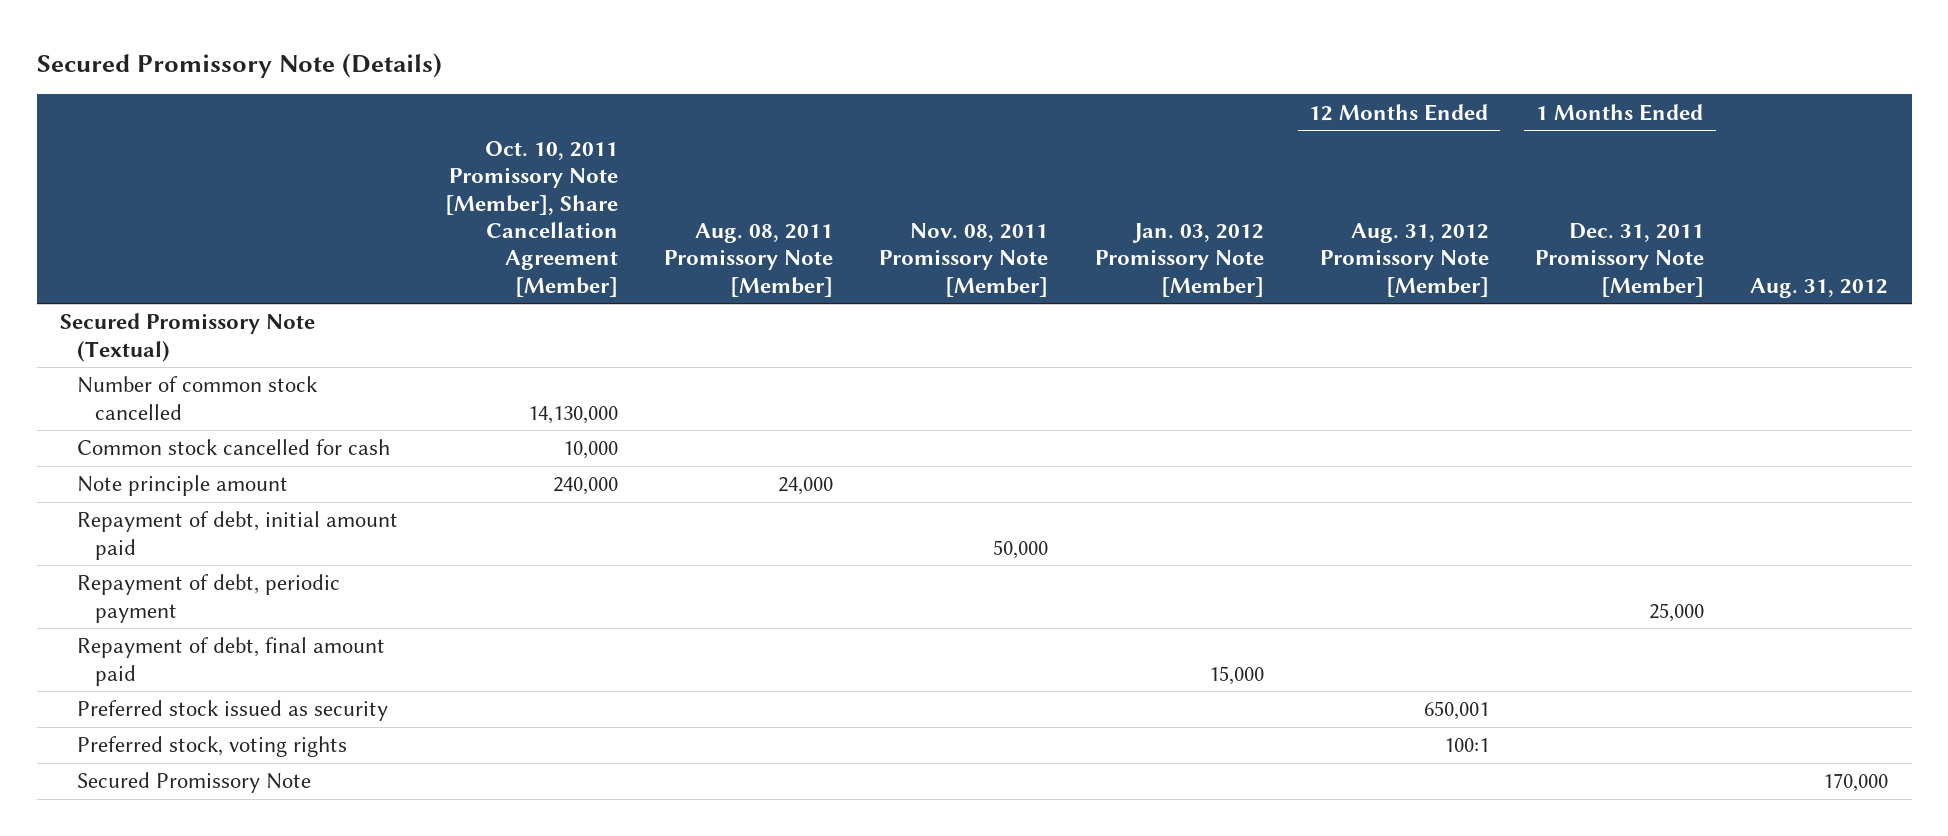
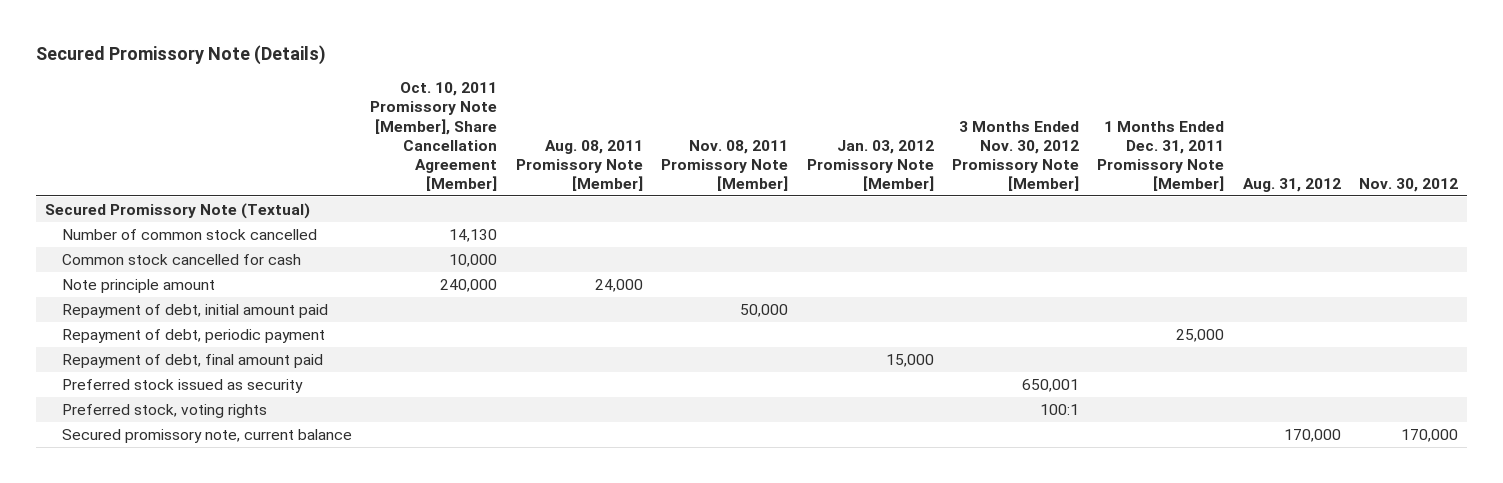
- | Oct. 10, 2011 Promissory Note [Member], Share Cancellation Agreement [Member] | Aug. 08, 2011 Promissory Note [Member] | Nov. 08, 2011 Promissory Note [Member] | Jan. 03, 2012 Promissory Note [Member] | 12 Months Ended Aug. 31, 2012 Promissory Note [Member] | 1 Months Ended Dec. 31, 2011 Promissory Note [Member] | Aug. 31, 2012
+ | Oct. 10, 2011 Promissory Note [Member], Share Cancellation Agreement [Member] | Aug. 08, 2011 Promissory Note [Member] | Nov. 08, 2011 Promissory Note [Member] | Jan. 03, 2012 Promissory Note [Member] | 3 Months Ended Nov. 30, 2012 Promissory Note [Member] | 1 Months Ended Dec. 31, 2011 Promissory Note [Member] | Aug. 31, 2012 | Nov. 30, 2012
- Number of common stock cancelled | 14,130,000 | | | | | |
+ Number of common stock cancelled | 14,130 | | | | | | |
- Secured Promissory Note | | | | | | | 170,000
+ Secured promissory note, current balance | | | | | | | 170,000 | 170,000

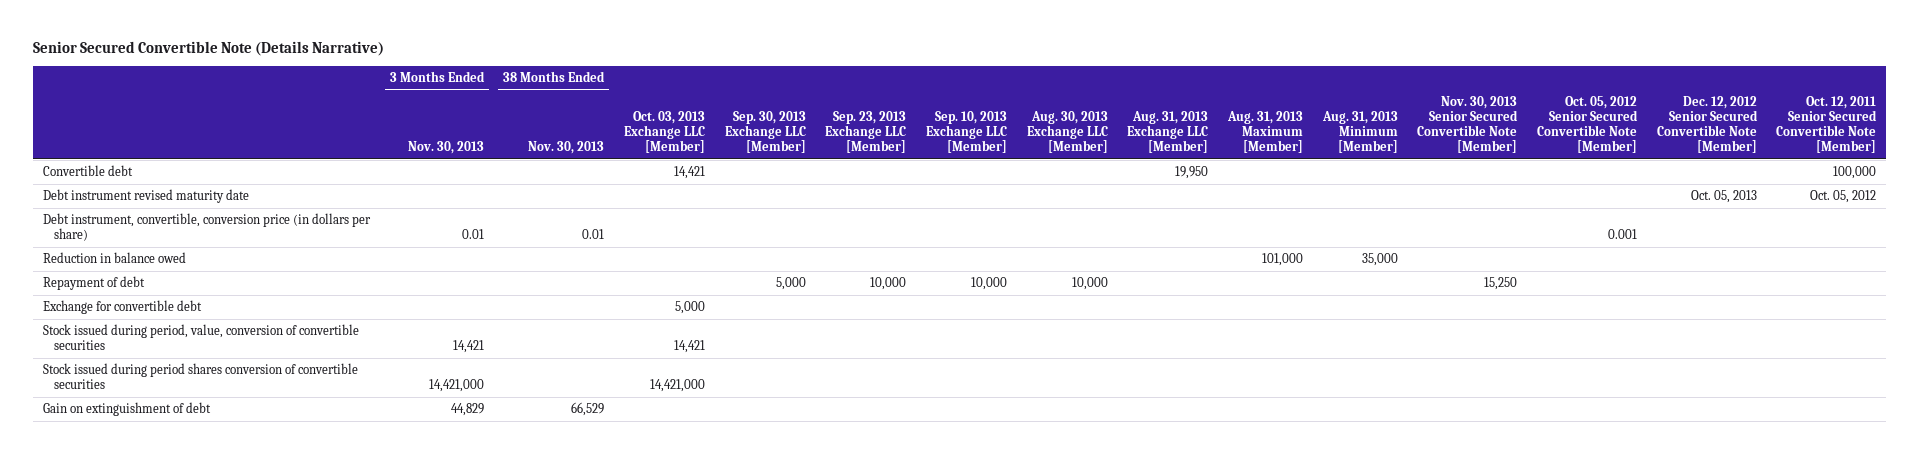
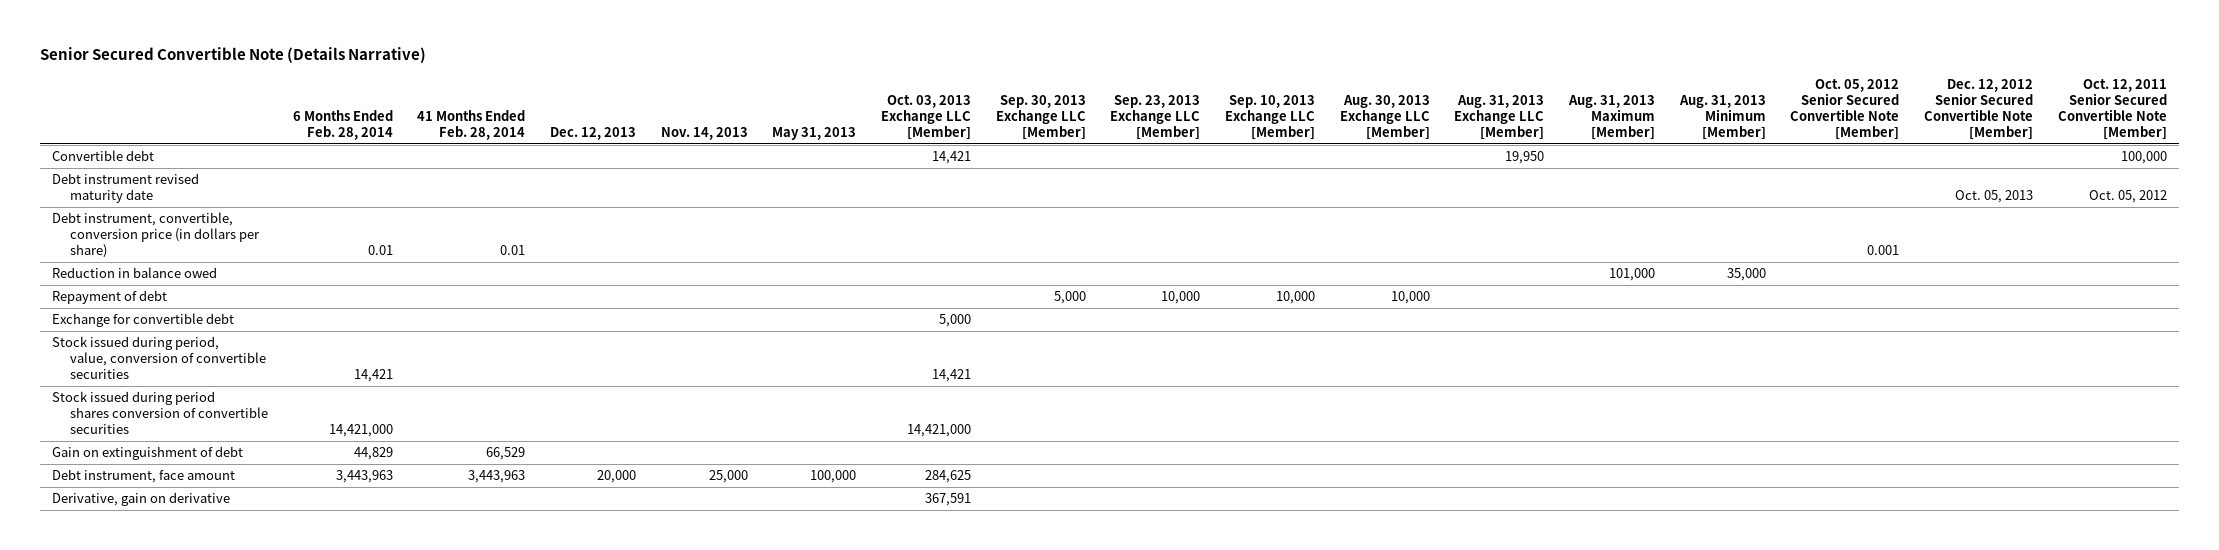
- | 3 Months Ended Nov. 30, 2013 | 38 Months Ended Nov. 30, 2013 | Oct. 03, 2013 Exchange LLC [Member] | Sep. 30, 2013 Exchange LLC [Member] | Sep. 23, 2013 Exchange LLC [Member] | Sep. 10, 2013 Exchange LLC [Member] | Aug. 30, 2013 Exchange LLC [Member] | Aug. 31, 2013 Exchange LLC [Member] | Aug. 31, 2013 Maximum [Member] | Aug. 31, 2013 Minimum [Member] | Nov. 30, 2013 Senior Secured Convertible Note [Member] | Oct. 05, 2012 Senior Secured Convertible Note [Member] | Dec. 12, 2012 Senior Secured Convertible Note [Member] | Oct. 12, 2011 Senior Secured Convertible Note [Member]
+ | 6 Months Ended Feb. 28, 2014 | 41 Months Ended Feb. 28, 2014 | Dec. 12, 2013 | Nov. 14, 2013 | May 31, 2013 | Oct. 03, 2013 Exchange LLC [Member] | Sep. 30, 2013 Exchange LLC [Member] | Sep. 23, 2013 Exchange LLC [Member] | Sep. 10, 2013 Exchange LLC [Member] | Aug. 30, 2013 Exchange LLC [Member] | Aug. 31, 2013 Exchange LLC [Member] | Aug. 31, 2013 Maximum [Member] | Aug. 31, 2013 Minimum [Member] | Oct. 05, 2012 Senior Secured Convertible Note [Member] | Dec. 12, 2012 Senior Secured Convertible Note [Member] | Oct. 12, 2011 Senior Secured Convertible Note [Member]
+ Debt instrument, face amount | 3,443,963 | 3,443,963 | 20,000 | 25,000 | 100,000 | 284,625 | | | | | | | | | |
+ Derivative, gain on derivative | | | | | | 367,591 | | | | | | | | | |

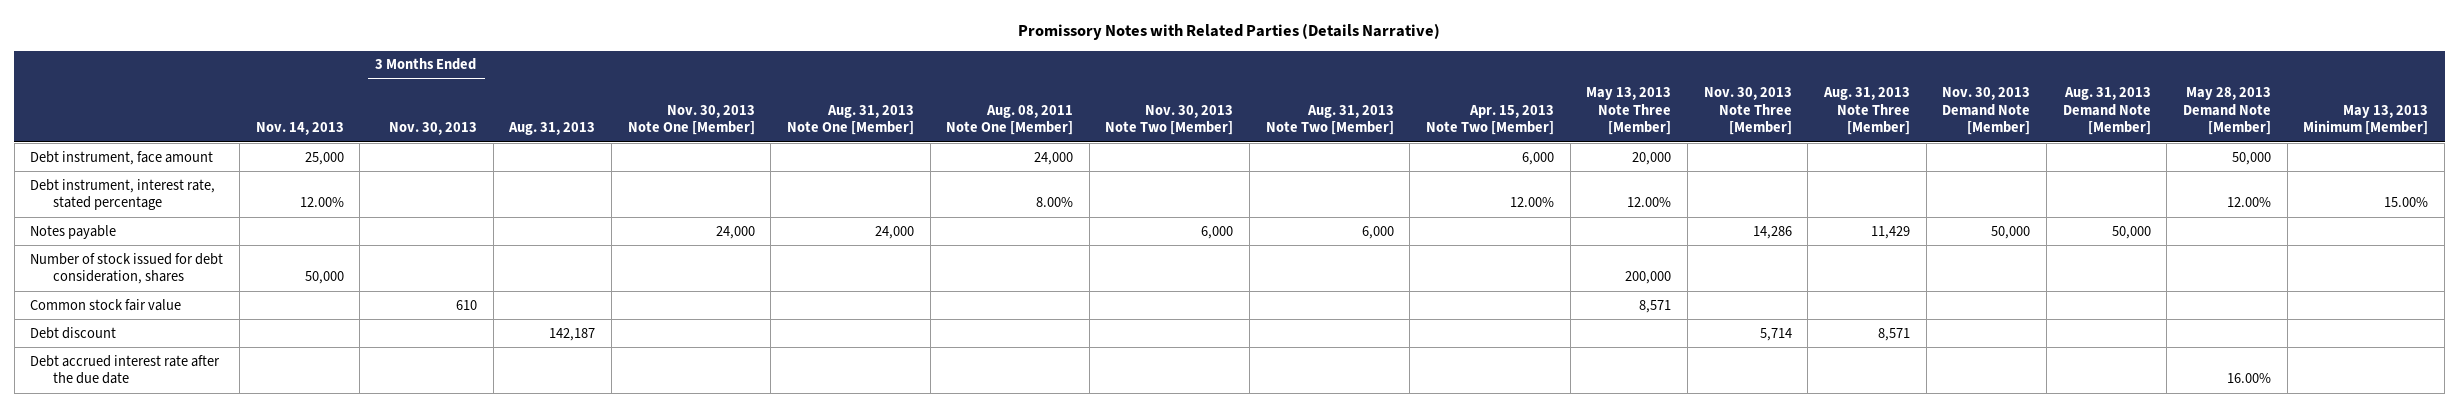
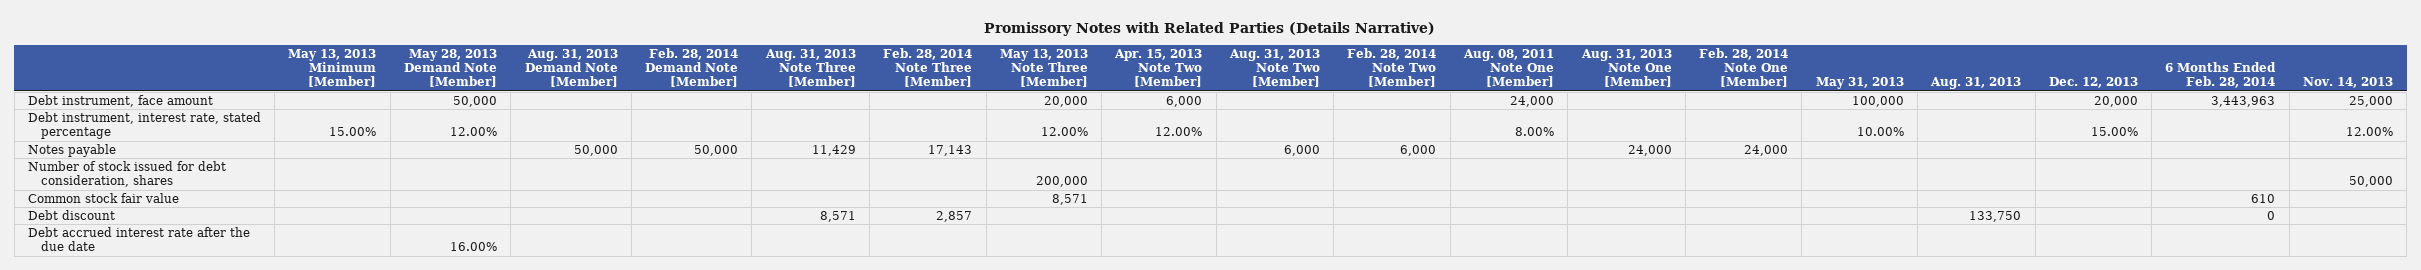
- | Nov. 14, 2013 | 3 Months Ended Nov. 30, 2013 | Aug. 31, 2013 | Nov. 30, 2013 Note One [Member] | Aug. 31, 2013 Note One [Member] | Aug. 08, 2011 Note One [Member] | Nov. 30, 2013 Note Two [Member] | Aug. 31, 2013 Note Two [Member] | Apr. 15, 2013 Note Two [Member] | May 13, 2013 Note Three [Member] | Nov. 30, 2013 Note Three [Member] | Aug. 31, 2013 Note Three [Member] | Nov. 30, 2013 Demand Note [Member] | Aug. 31, 2013 Demand Note [Member] | May 28, 2013 Demand Note [Member] | May 13, 2013 Minimum [Member]
+ | May 13, 2013 Minimum [Member] | May 28, 2013 Demand Note [Member] | Aug. 31, 2013 Demand Note [Member] | Feb. 28, 2014 Demand Note [Member] | Aug. 31, 2013 Note Three [Member] | Feb. 28, 2014 Note Three [Member] | May 13, 2013 Note Three [Member] | Apr. 15, 2013 Note Two [Member] | Aug. 31, 2013 Note Two [Member] | Feb. 28, 2014 Note Two [Member] | Aug. 08, 2011 Note One [Member] | Aug. 31, 2013 Note One [Member] | Feb. 28, 2014 Note One [Member] | May 31, 2013 | Aug. 31, 2013 | Dec. 12, 2013 | 6 Months Ended Feb. 28, 2014 | Nov. 14, 2013
- Debt discount | | | 142,187 | | | | | | | | 5,714 | 8,571 | | | |
+ Debt discount | | | | | 8,571 | 2,857 | | | | | | | | | 133,750 | | 0 |

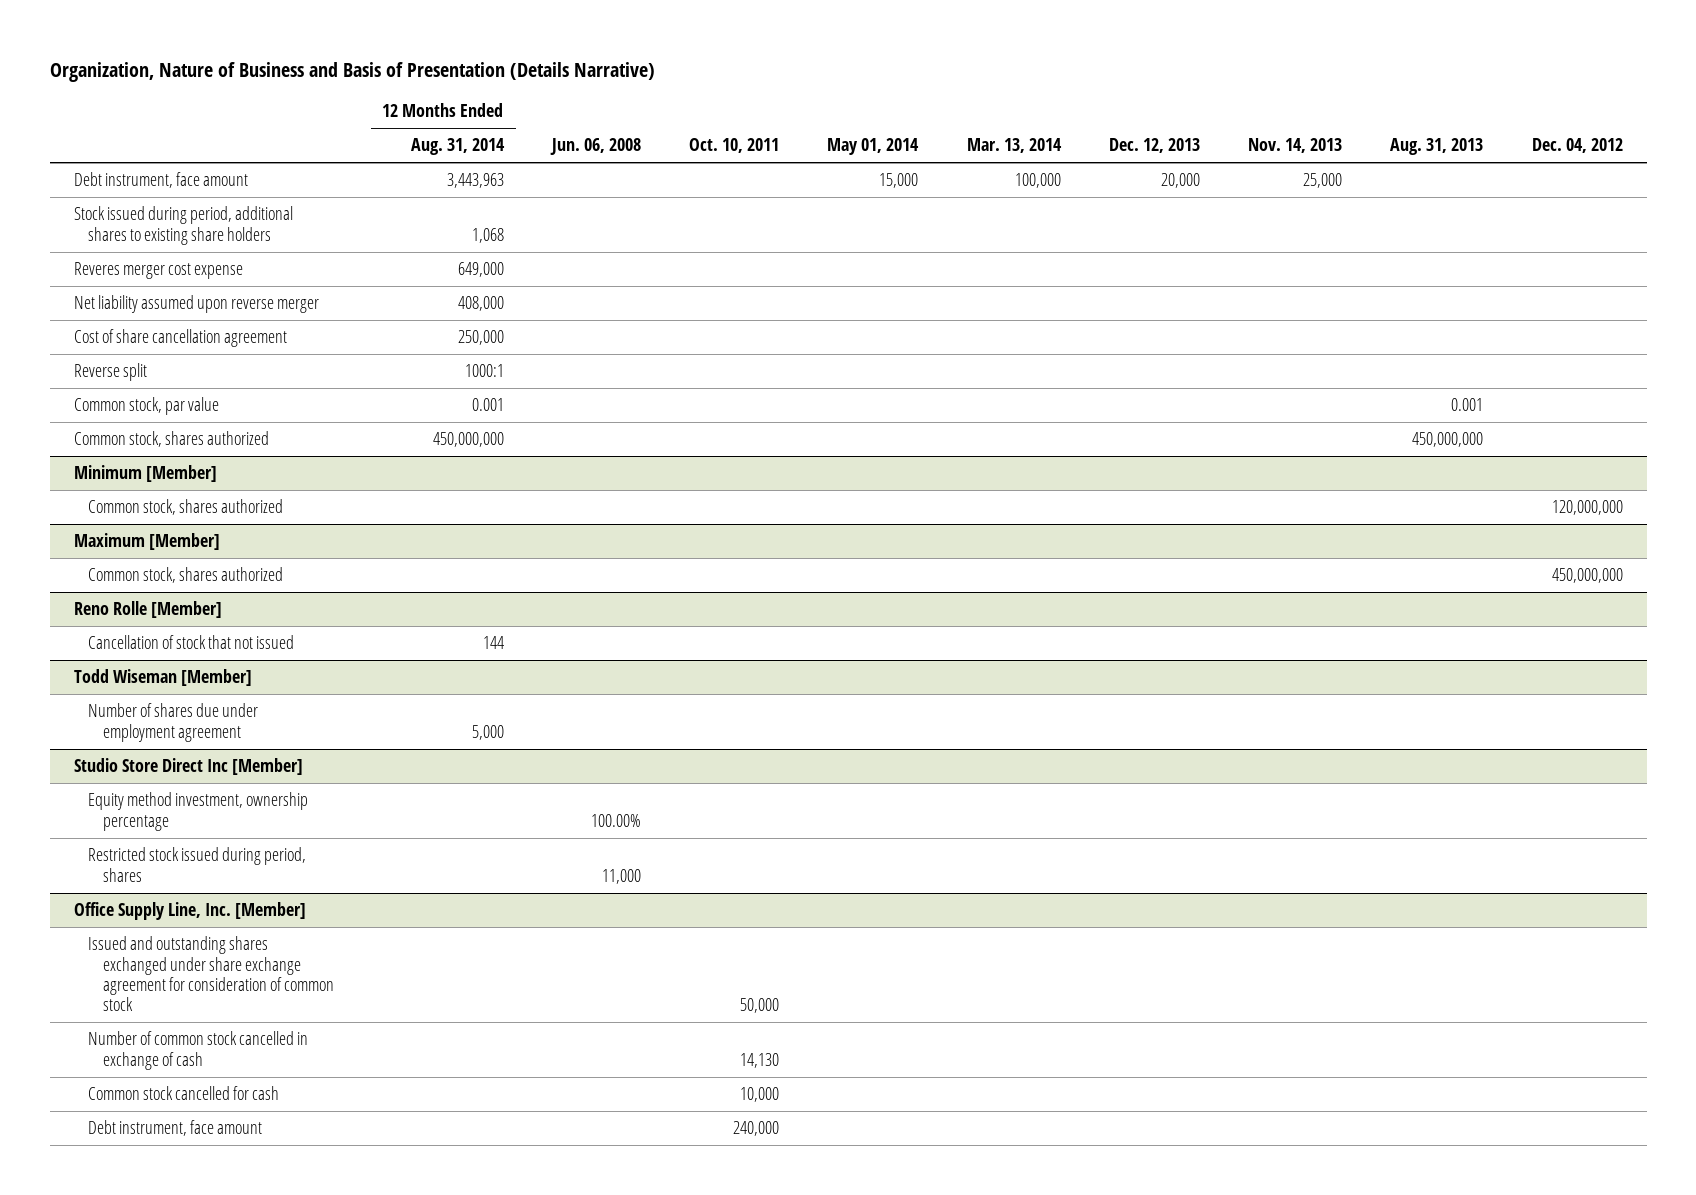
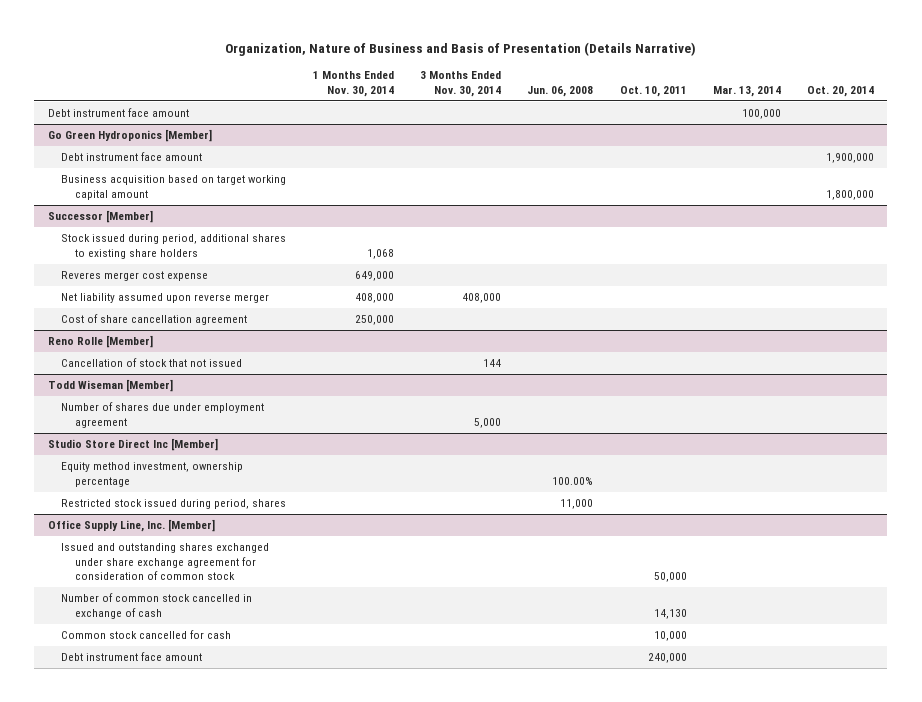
- | 12 Months Ended Aug. 31, 2014 | Jun. 06, 2008 | Oct. 10, 2011 | May 01, 2014 | Mar. 13, 2014 | Dec. 12, 2013 | Nov. 14, 2013 | Aug. 31, 2013 | Dec. 04, 2012
+ | 1 Months Ended Nov. 30, 2014 | 3 Months Ended Nov. 30, 2014 | Jun. 06, 2008 | Oct. 10, 2011 | Mar. 13, 2014 | Oct. 20, 2014
- Debt instrument, face amount | 3,443,963 | | | 15,000 | 100,000 | 20,000 | 25,000 | |
- Stock issued during period, additional shares to existing share holders | 1,068 | | | | | | | |
- Reveres merger cost expense | 649,000 | | | | | | | |
- Net liability assumed upon reverse merger | 408,000 | | | | | | | |
- Cost of share cancellation agreement | 250,000 | | | | | | | |
- Reverse split | 1000:1 | | | | | | | |
- Common stock, par value | 0.001 | | | | | | | 0.001 |
- Common stock, shares authorized | 450,000,000 | | | | | | | 450,000,000 |
- Minimum [Member]
- Common stock, shares authorized | | | | | | | | | 120,000,000
- Maximum [Member]
- Common stock, shares authorized | | | | | | | | | 450,000,000
+ Debt instrument face amount | | | | | 100,000 |
+ Go Green Hydroponics [Member]
+ Debt instrument face amount | | | | | | 1,900,000
+ Business acquisition based on target working capital amount | | | | | | 1,800,000
+ Successor [Member]
+ Stock issued during period, additional shares to existing share holders | 1,068 | | | | |
+ Reveres merger cost expense | 649,000 | | | | |
+ Net liability assumed upon reverse merger | 408,000 | 408,000 | | | |
+ Cost of share cancellation agreement | 250,000 | | | | |
@ Office Supply Line, Inc. [Member]
- Debt instrument, face amount | | | 240,000 | | | | | |
+ Debt instrument face amount | | | | 240,000 | |

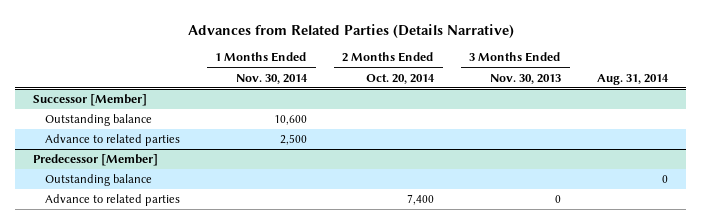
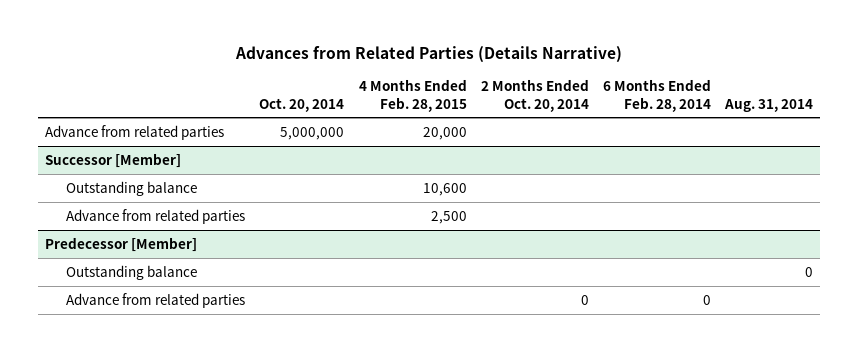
- | 1 Months Ended Nov. 30, 2014 | 2 Months Ended Oct. 20, 2014 | 3 Months Ended Nov. 30, 2013 | Aug. 31, 2014
+ | Oct. 20, 2014 | 4 Months Ended Feb. 28, 2015 | 2 Months Ended Oct. 20, 2014 | 6 Months Ended Feb. 28, 2014 | Aug. 31, 2014
+ Advance from related parties | 5,000,000 | 20,000 | | |
@ Successor [Member]
- Advance to related parties | 2,500 | | |
+ Advance from related parties | | 2,500 | | |
@ Predecessor [Member]
- Advance to related parties | | 7,400 | 0 |
+ Advance from related parties | | | 0 | 0 |

